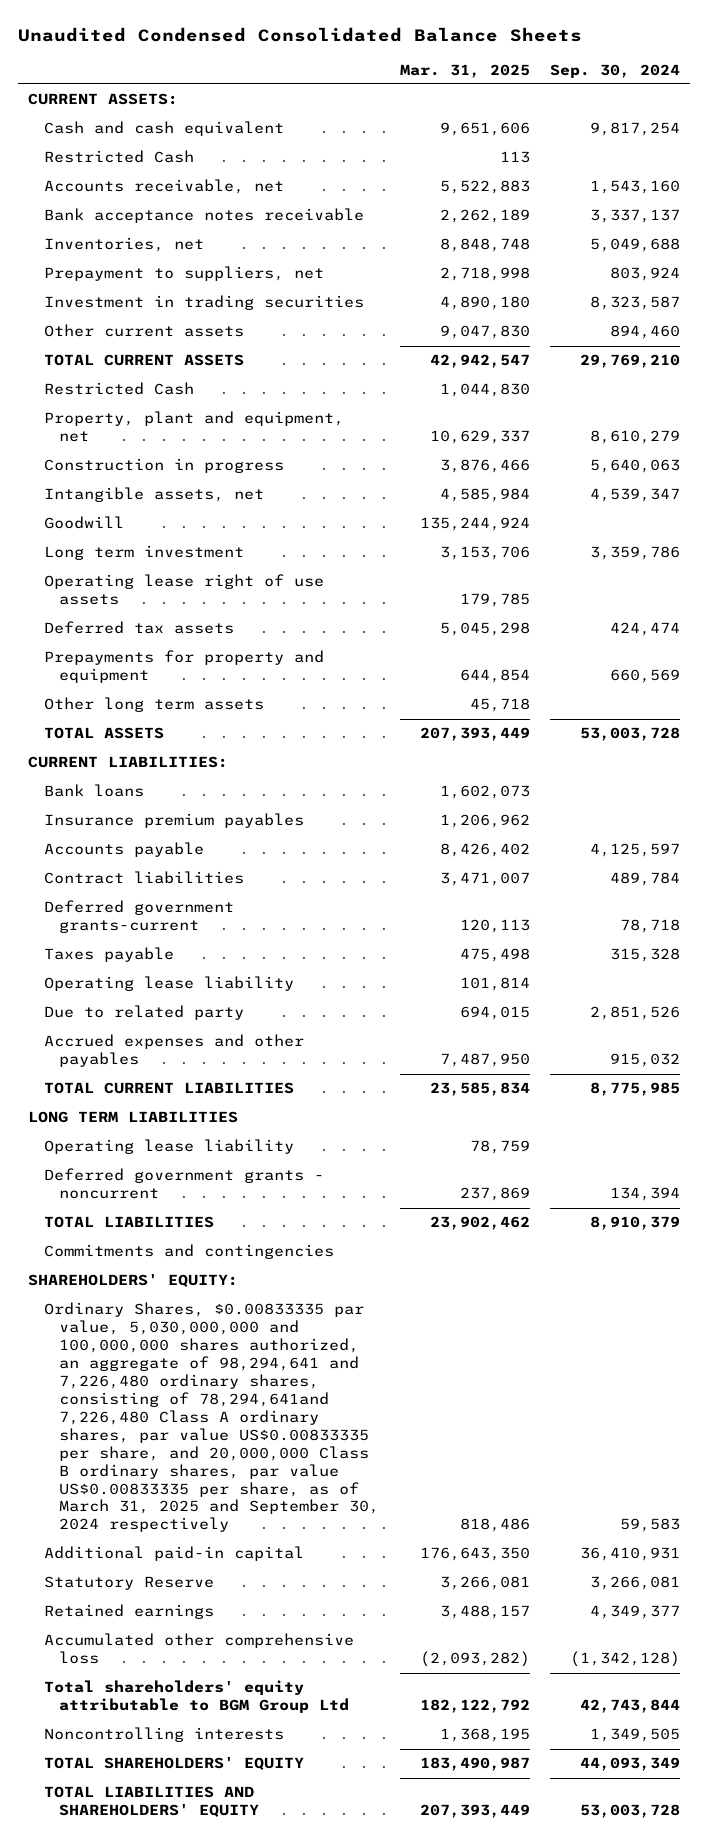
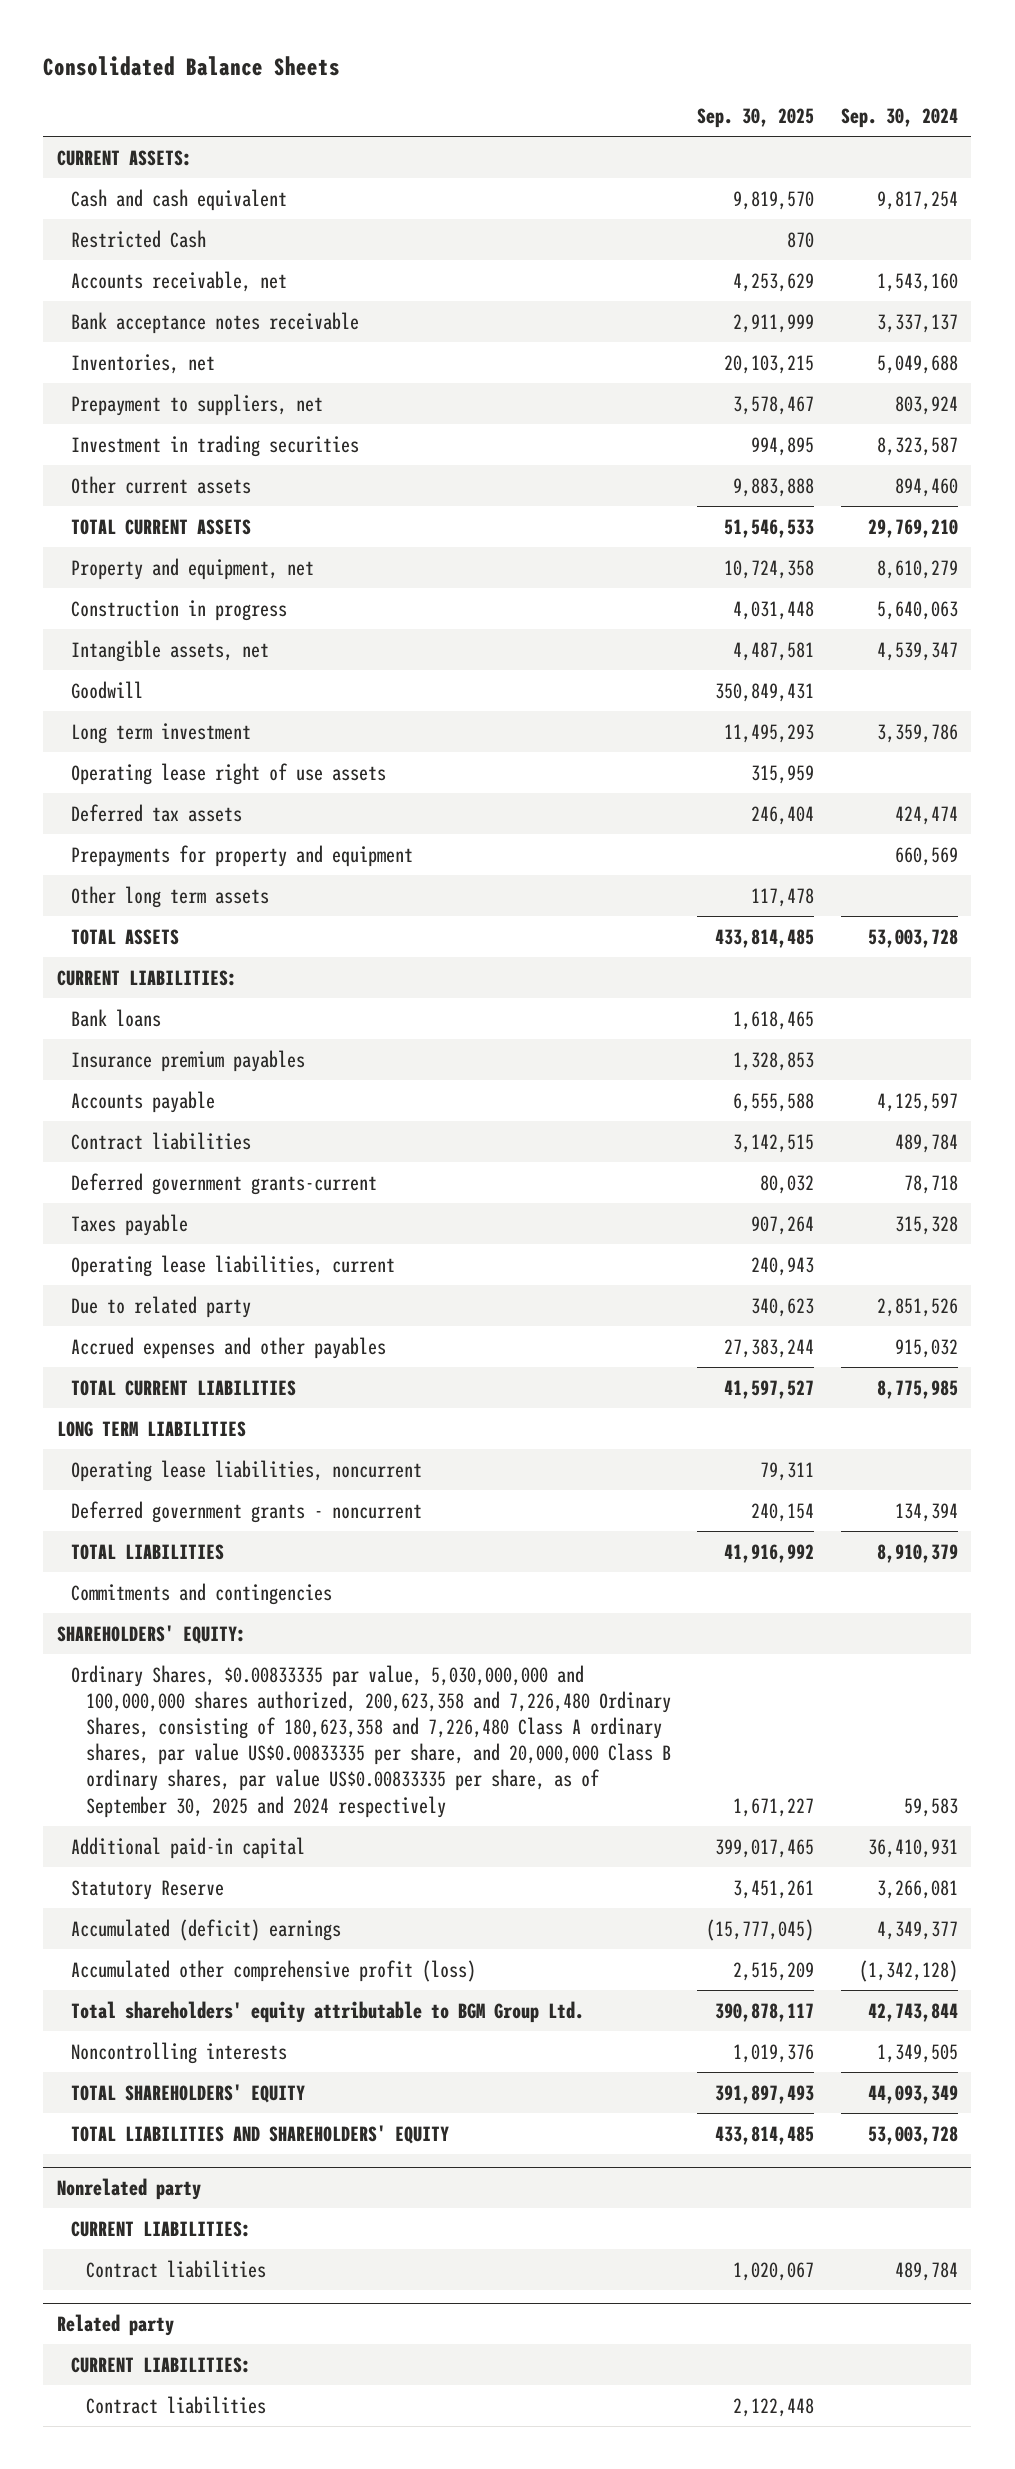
- Unaudited Condensed Consolidated Balance Sheets
+ Consolidated Balance Sheets
- | Mar. 31, 2025 | Sep. 30, 2024
+ | Sep. 30, 2025 | Sep. 30, 2024
- Restricted Cash | 1,044,830 |
- Property, plant and equipment, net | 10,629,337 | 8,610,279
+ Property and equipment, net | 10,724,358 | 8,610,279
- Operating lease liability | 101,814 |
+ Operating lease liabilities, current | 240,943 |
- Operating lease liability | 78,759 |
+ Operating lease liabilities, noncurrent | 79,311 |
- Ordinary Shares, $0.00833335 par value, 5,030,000,000 and 100,000,000 shares authorized, an aggregate of 98,294,641 and 7,226,480 ordinary shares, consisting of 78,294,641and 7,226,480 Class A ordinary shares, par value US$0.00833335 per share, and 20,000,000 Class B ordinary shares, par value US$0.00833335 per share, as of March 31, 2025 and September 30, 2024 respectively | 818,486 | 59,583
+ Ordinary Shares, $0.00833335 par value, 5,030,000,000 and 100,000,000 shares authorized, 200,623,358 and 7,226,480 Ordinary Shares, consisting of 180,623,358 and 7,226,480 Class A ordinary shares, par value US$0.00833335 per share, and 20,000,000 Class B ordinary shares, par value US$0.00833335 per share, as of September 30, 2025 and 2024 respectively | 1,671,227 | 59,583
- Retained earnings | 3,488,157 | 4,349,377
- Accumulated other comprehensive loss | (2,093,282) | (1,342,128)
- Total shareholders' equity attributable to BGM Group Ltd | 182,122,792 | 42,743,844
+ Accumulated (deficit) earnings | (15,777,045) | 4,349,377
+ Accumulated other comprehensive profit (loss) | 2,515,209 | (1,342,128)
+ Total shareholders' equity attributable to BGM Group Ltd. | 390,878,117 | 42,743,844
+ Nonrelated party
+ CURRENT LIABILITIES:
+ Contract liabilities | 1,020,067 | 489,784
+ Related party
+ CURRENT LIABILITIES:
+ Contract liabilities | 2,122,448 |

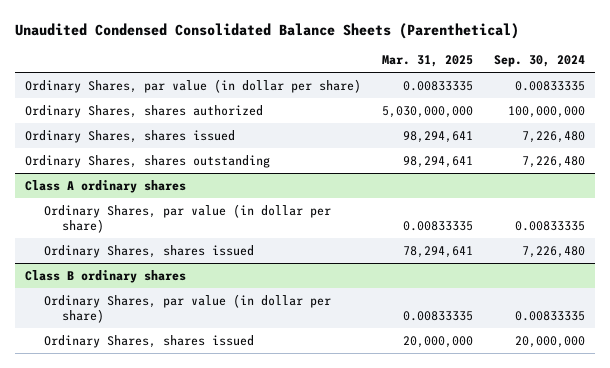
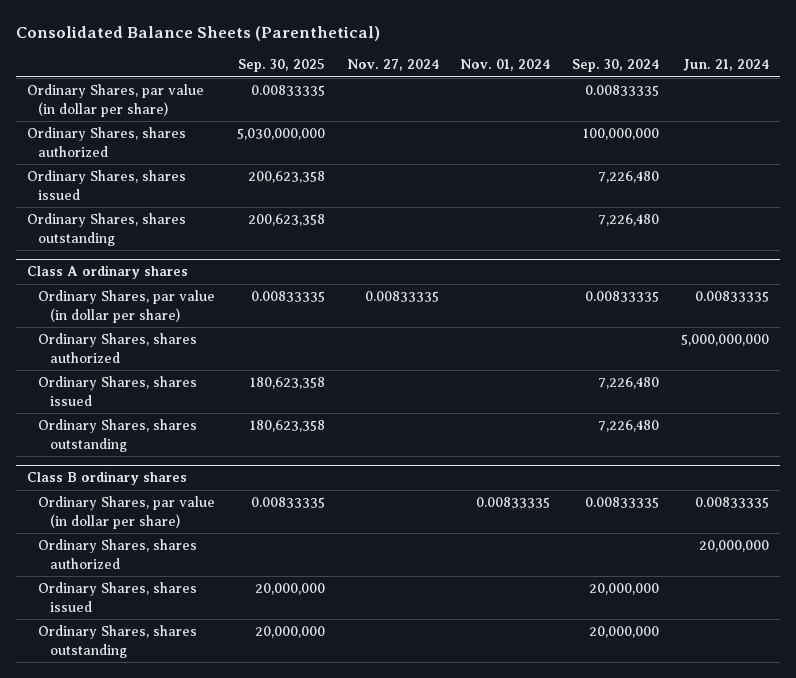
- Unaudited Condensed Consolidated Balance Sheets (Parenthetical)
+ Consolidated Balance Sheets (Parenthetical)
- | Mar. 31, 2025 | Sep. 30, 2024
+ | Sep. 30, 2025 | Nov. 27, 2024 | Nov. 01, 2024 | Sep. 30, 2024 | Jun. 21, 2024
@ Class A ordinary shares
+ Ordinary Shares, shares authorized | | | | | 5,000,000,000
+ Ordinary Shares, shares outstanding | 180,623,358 | | | 7,226,480 |
@ Class B ordinary shares
+ Ordinary Shares, shares authorized | | | | | 20,000,000
+ Ordinary Shares, shares outstanding | 20,000,000 | | | 20,000,000 |

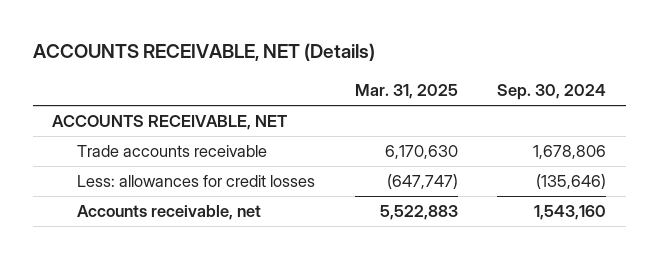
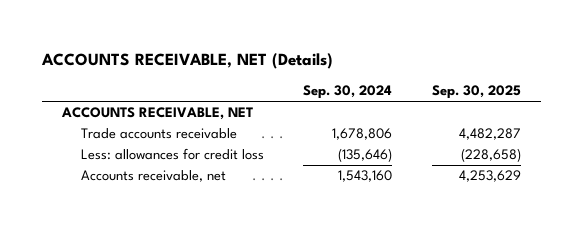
- | Mar. 31, 2025 | Sep. 30, 2024
+ | Sep. 30, 2024 | Sep. 30, 2025
- Less: allowances for credit losses | (647,747) | (135,646)
+ Less: allowances for credit loss | (135,646) | (228,658)

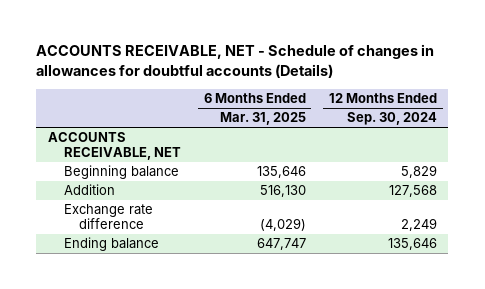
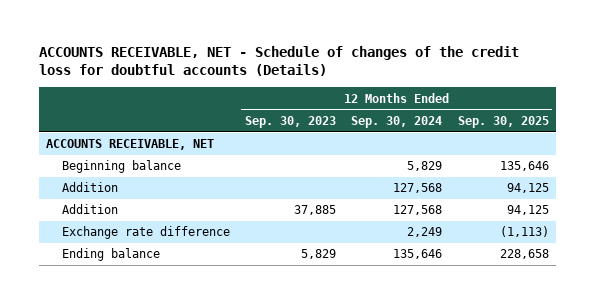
- ACCOUNTS RECEIVABLE, NET - Schedule of changes in allowances for doubtful accounts (Details)
+ ACCOUNTS RECEIVABLE, NET - Schedule of changes of the credit loss for doubtful accounts (Details)
- | 6 Months Ended Mar. 31, 2025 | 12 Months Ended Sep. 30, 2024
+ | 12 Months Ended Sep. 30, 2023 | 12 Months Ended Sep. 30, 2024 | 12 Months Ended Sep. 30, 2025
+ Addition | 37,885 | 127,568 | 94,125

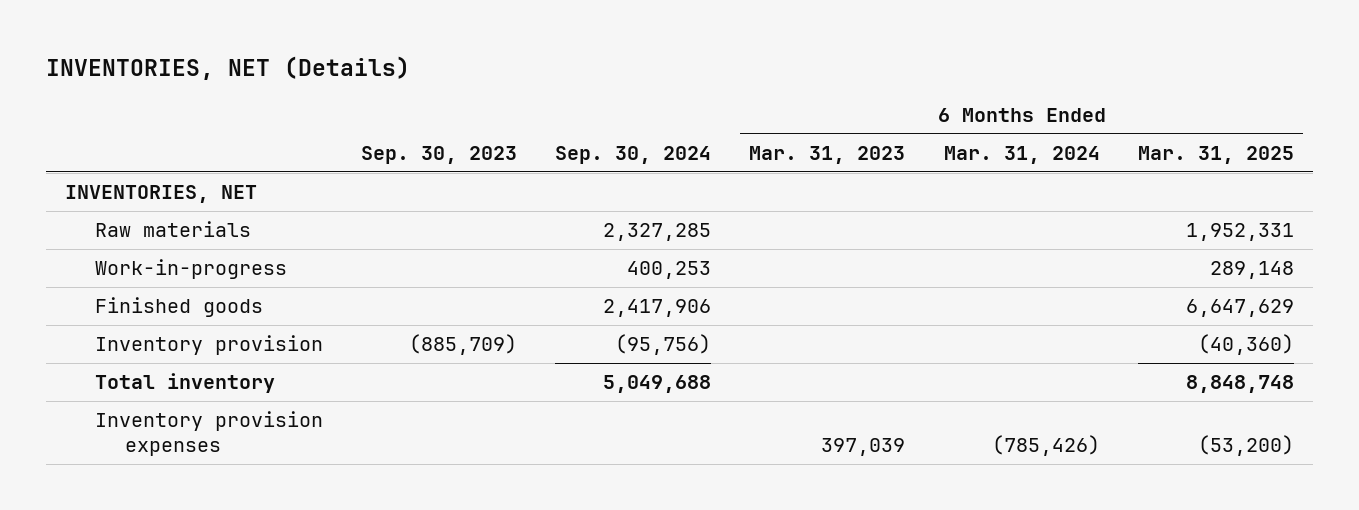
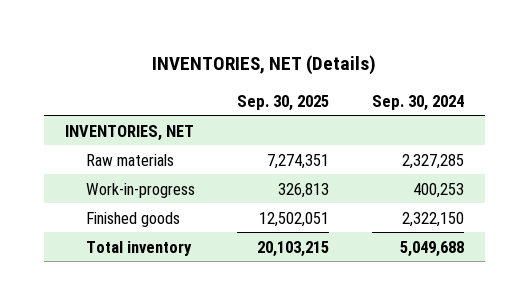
- | Sep. 30, 2023 | Sep. 30, 2024 | 6 Months Ended Mar. 31, 2023 | 6 Months Ended Mar. 31, 2024 | 6 Months Ended Mar. 31, 2025
+ | Sep. 30, 2025 | Sep. 30, 2024
- Finished goods | | 2,417,906 | | | 6,647,629
- Inventory provision | (885,709) | (95,756) | | | (40,360)
+ Finished goods | 12,502,051 | 2,322,150
- Inventory provision expenses | | | 397,039 | (785,426) | (53,200)

